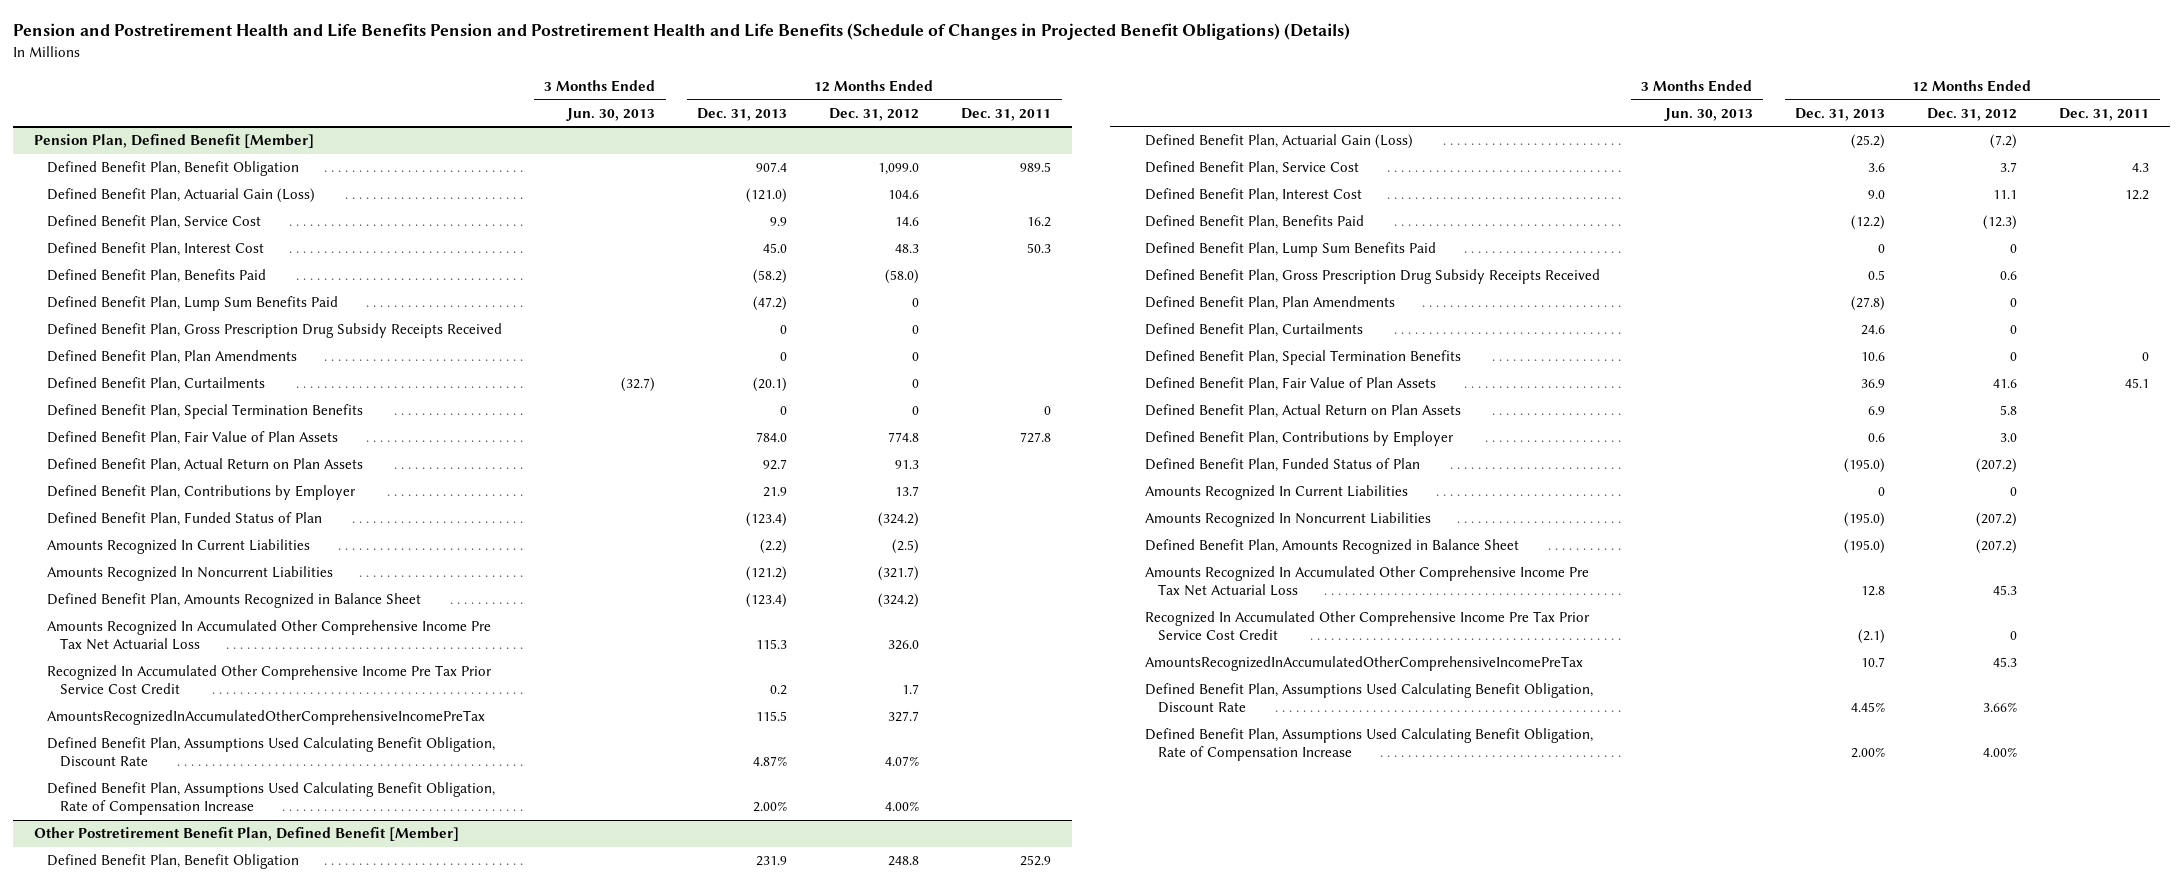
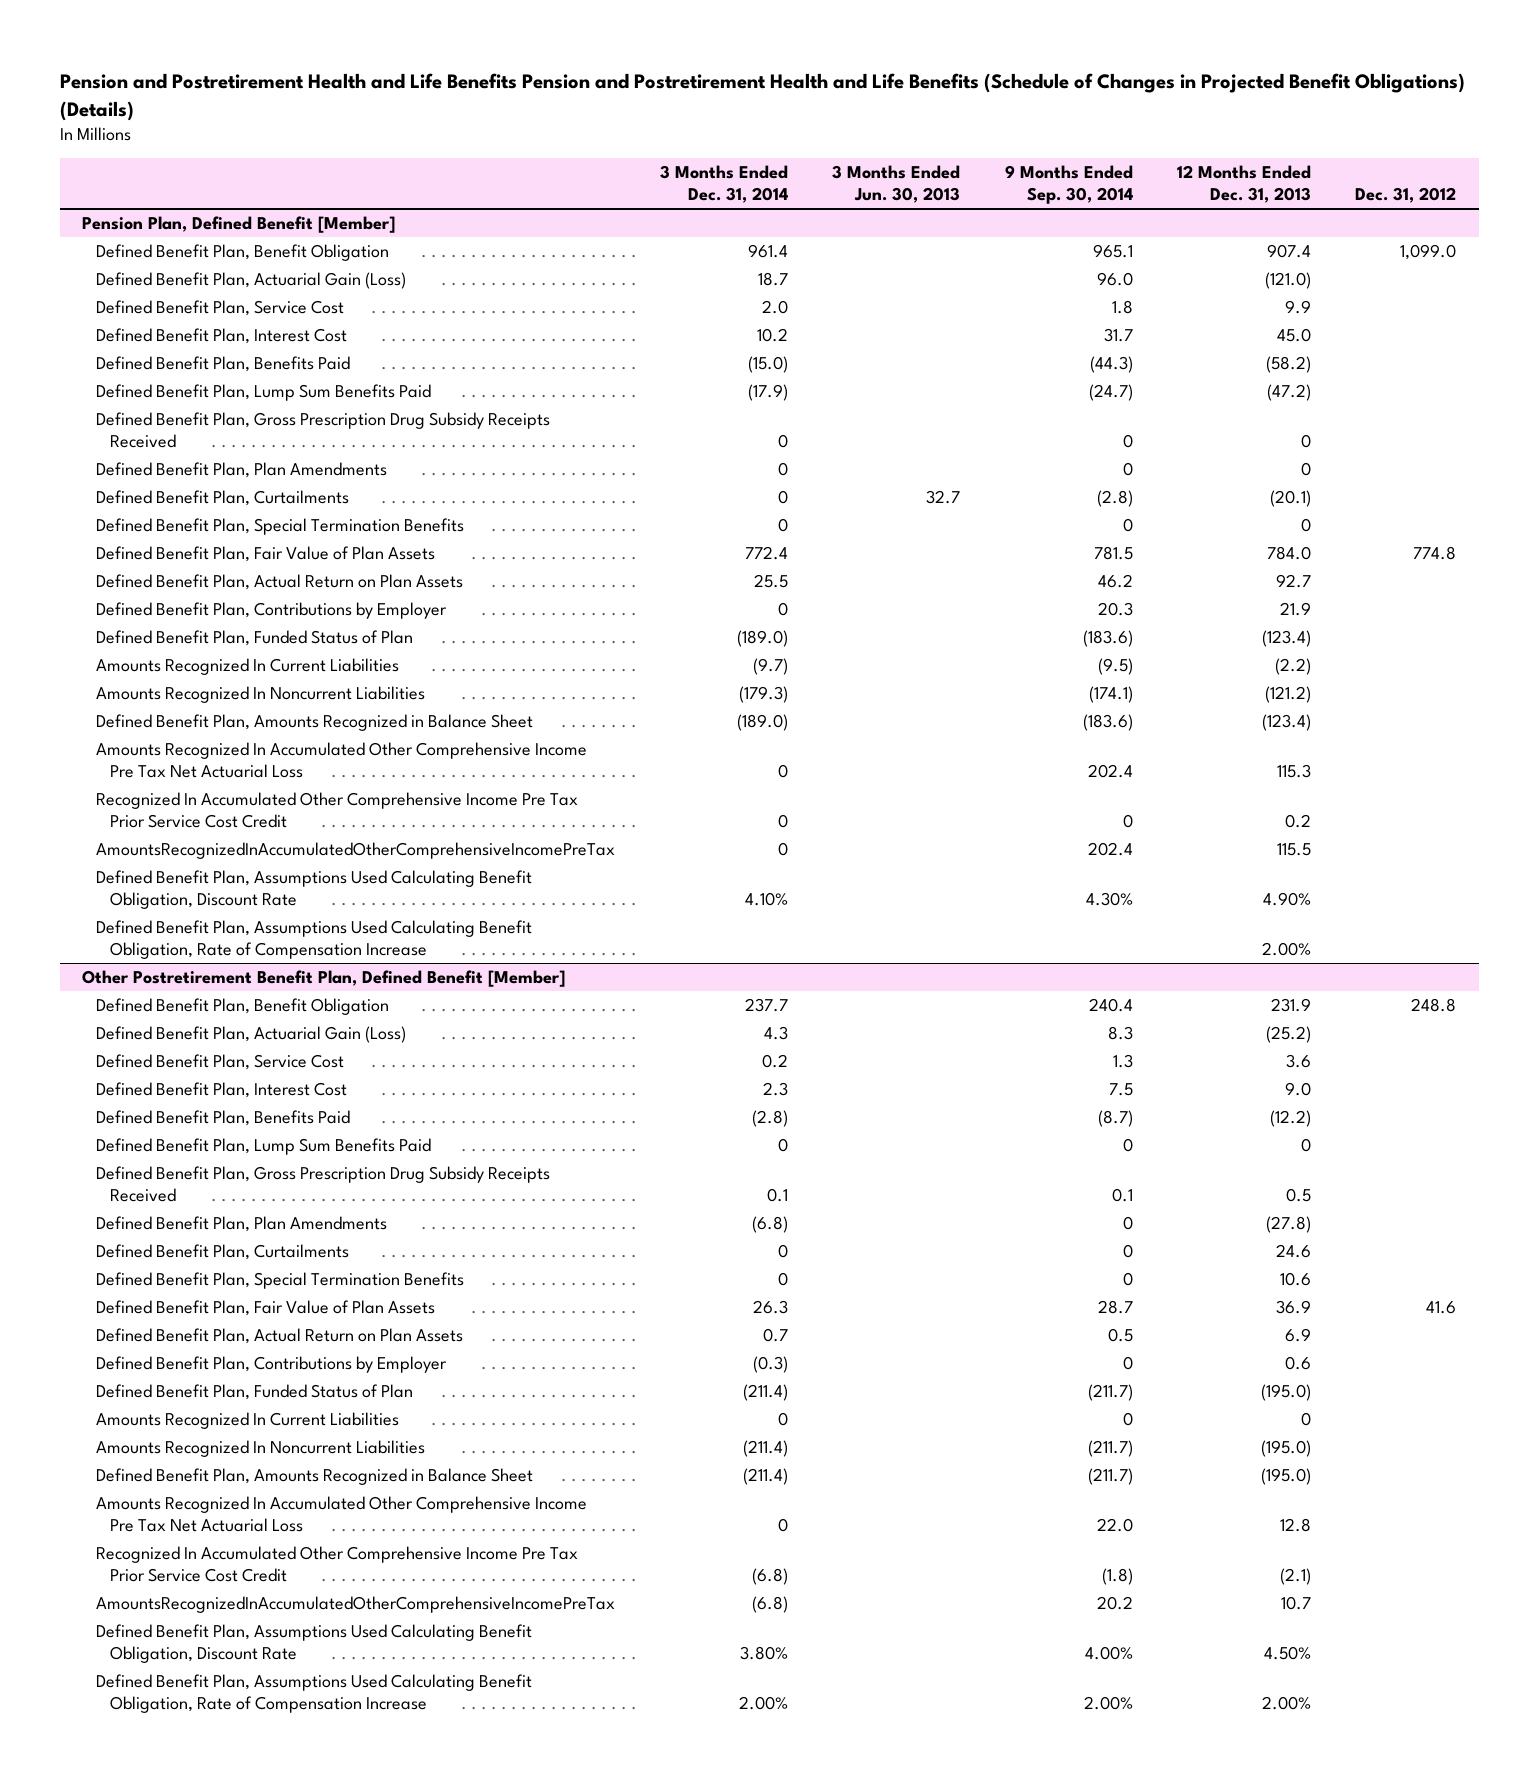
- | 3 Months Ended Jun. 30, 2013 | 12 Months Ended Dec. 31, 2013 | 12 Months Ended Dec. 31, 2012 | 12 Months Ended Dec. 31, 2011
+ | 3 Months Ended Dec. 31, 2014 | 3 Months Ended Jun. 30, 2013 | 9 Months Ended Sep. 30, 2014 | 12 Months Ended Dec. 31, 2013 | Dec. 31, 2012
@ Pension Plan, Defined Benefit [Member]
- Defined Benefit Plan, Curtailments | (32.7) | (20.1) | 0 |
+ Defined Benefit Plan, Curtailments | 0 | 32.7 | (2.8) | (20.1) |
- Defined Benefit Plan, Assumptions Used Calculating Benefit Obligation, Discount Rate | | 4.87% | 4.07% |
+ Defined Benefit Plan, Assumptions Used Calculating Benefit Obligation, Discount Rate | 4.10% | | 4.30% | 4.90% |
@ Other Postretirement Benefit Plan, Defined Benefit [Member]
- Defined Benefit Plan, Assumptions Used Calculating Benefit Obligation, Discount Rate | | 4.45% | 3.66% |
+ Defined Benefit Plan, Assumptions Used Calculating Benefit Obligation, Discount Rate | 3.80% | | 4.00% | 4.50% |

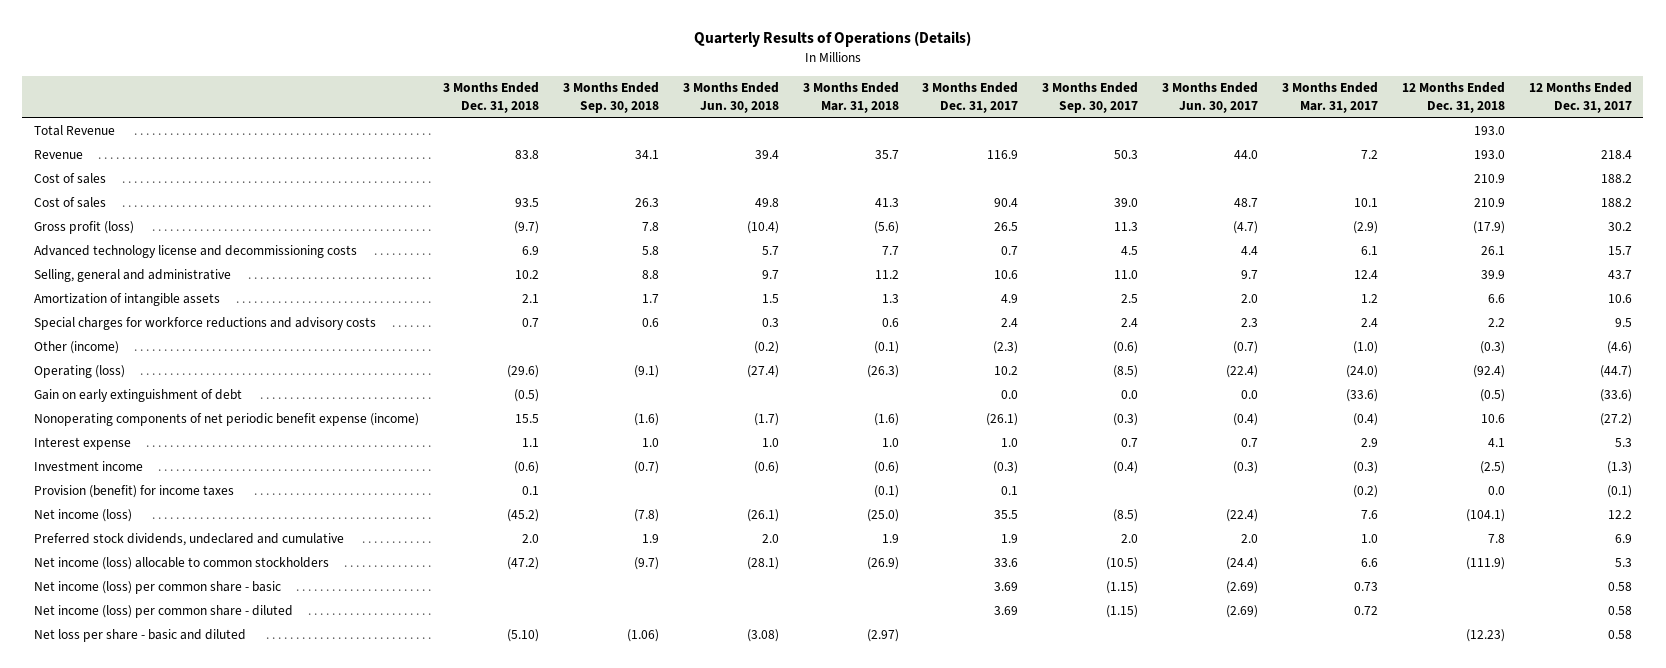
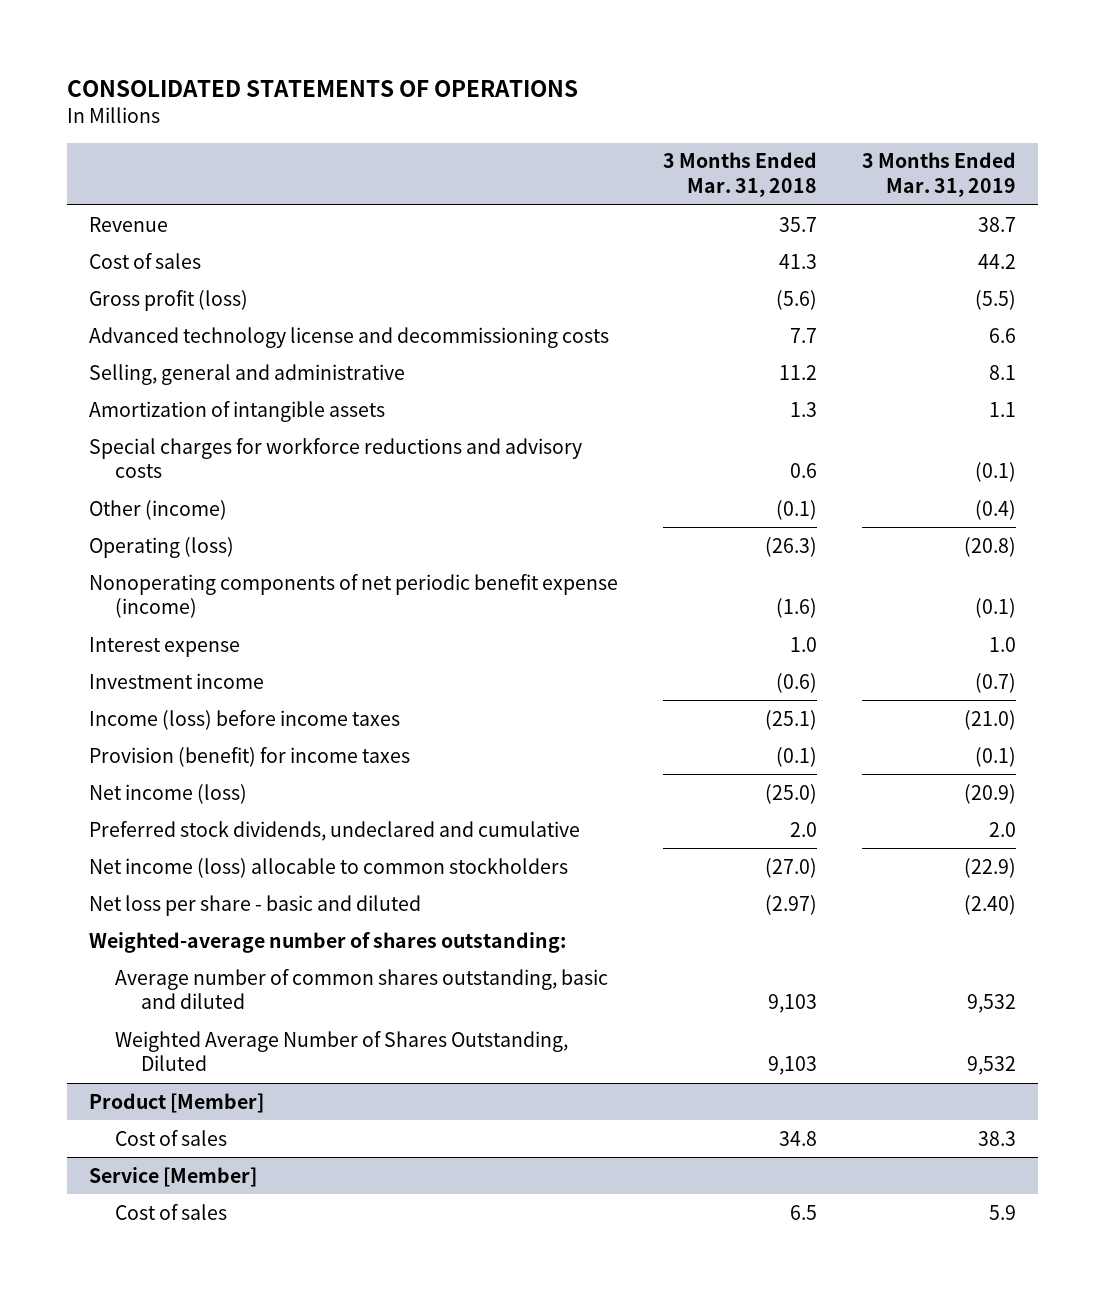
- Quarterly Results of Operations (Details)
+ CONSOLIDATED STATEMENTS OF OPERATIONS
- | 3 Months Ended Dec. 31, 2018 | 3 Months Ended Sep. 30, 2018 | 3 Months Ended Jun. 30, 2018 | 3 Months Ended Mar. 31, 2018 | 3 Months Ended Dec. 31, 2017 | 3 Months Ended Sep. 30, 2017 | 3 Months Ended Jun. 30, 2017 | 3 Months Ended Mar. 31, 2017 | 12 Months Ended Dec. 31, 2018 | 12 Months Ended Dec. 31, 2017
+ | 3 Months Ended Mar. 31, 2018 | 3 Months Ended Mar. 31, 2019
- Total Revenue | | | | | | | | | 193.0 |
- Cost of sales | | | | | | | | | 210.9 | 188.2
- Gain on early extinguishment of debt | (0.5) | | | | 0.0 | 0.0 | 0.0 | (33.6) | (0.5) | (33.6)
+ Income (loss) before income taxes | (25.1) | (21.0)
- Preferred stock dividends, undeclared and cumulative | 2.0 | 1.9 | 2.0 | 1.9 | 1.9 | 2.0 | 2.0 | 1.0 | 7.8 | 6.9
- Net income (loss) allocable to common stockholders | (47.2) | (9.7) | (28.1) | (26.9) | 33.6 | (10.5) | (24.4) | 6.6 | (111.9) | 5.3
- Net income (loss) per common share - basic | | | | | 3.69 | (1.15) | (2.69) | 0.73 | | 0.58
- Net income (loss) per common share - diluted | | | | | 3.69 | (1.15) | (2.69) | 0.72 | | 0.58
+ Preferred stock dividends, undeclared and cumulative | 2.0 | 2.0
+ Net income (loss) allocable to common stockholders | (27.0) | (22.9)
+ Weighted-average number of shares outstanding:
+ Average number of common shares outstanding, basic and diluted | 9,103 | 9,532
+ Weighted Average Number of Shares Outstanding, Diluted | 9,103 | 9,532
+ Product [Member]
+ Cost of sales | 34.8 | 38.3
+ Service [Member]
+ Cost of sales | 6.5 | 5.9

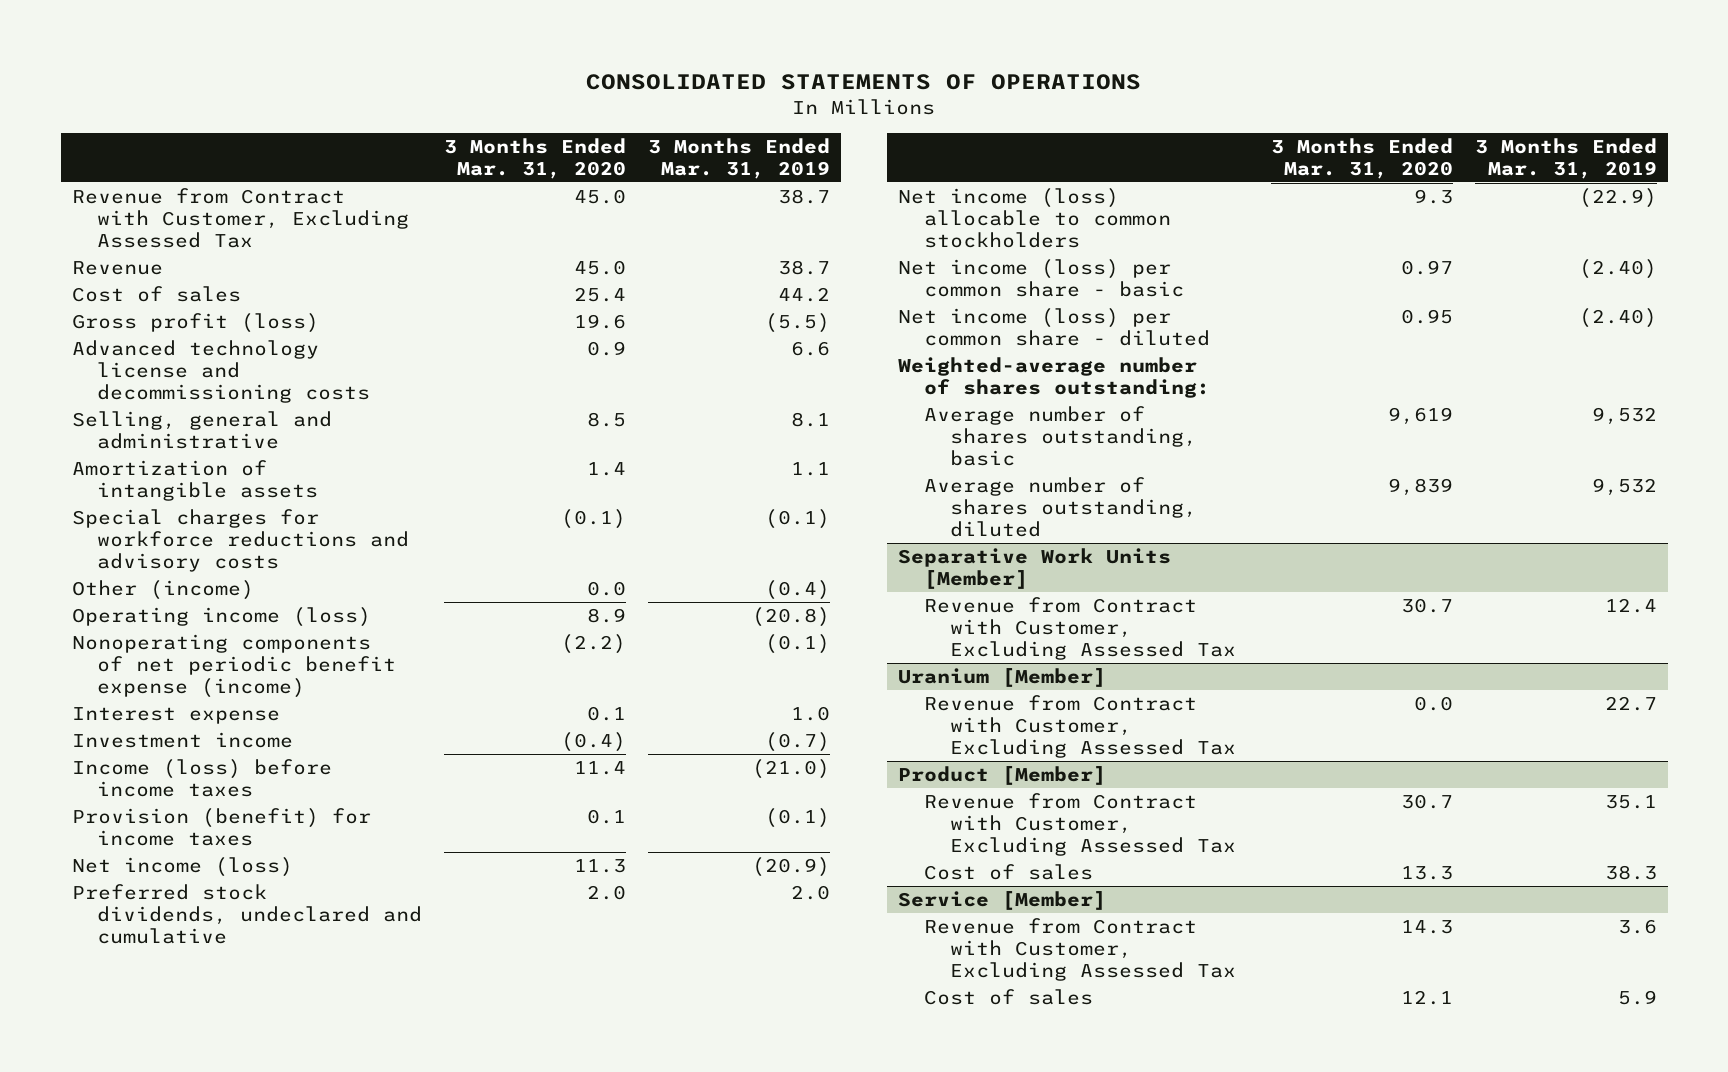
- | 3 Months Ended Mar. 31, 2018 | 3 Months Ended Mar. 31, 2019
+ | 3 Months Ended Mar. 31, 2020 | 3 Months Ended Mar. 31, 2019
+ Revenue from Contract with Customer, Excluding Assessed Tax | 45.0 | 38.7
- Operating (loss) | (26.3) | (20.8)
+ Operating income (loss) | 8.9 | (20.8)
- Net loss per share - basic and diluted | (2.97) | (2.40)
+ Net income (loss) per common share - basic | 0.97 | (2.40)
+ Net income (loss) per common share - diluted | 0.95 | (2.40)
- Average number of common shares outstanding, basic and diluted | 9,103 | 9,532
- Weighted Average Number of Shares Outstanding, Diluted | 9,103 | 9,532
+ Average number of shares outstanding, basic | 9,619 | 9,532
+ Average number of shares outstanding, diluted | 9,839 | 9,532
+ Separative Work Units [Member]
+ Revenue from Contract with Customer, Excluding Assessed Tax | 30.7 | 12.4
+ Uranium [Member]
+ Revenue from Contract with Customer, Excluding Assessed Tax | 0.0 | 22.7
@ Product [Member]
+ Revenue from Contract with Customer, Excluding Assessed Tax | 30.7 | 35.1
@ Service [Member]
+ Revenue from Contract with Customer, Excluding Assessed Tax | 14.3 | 3.6

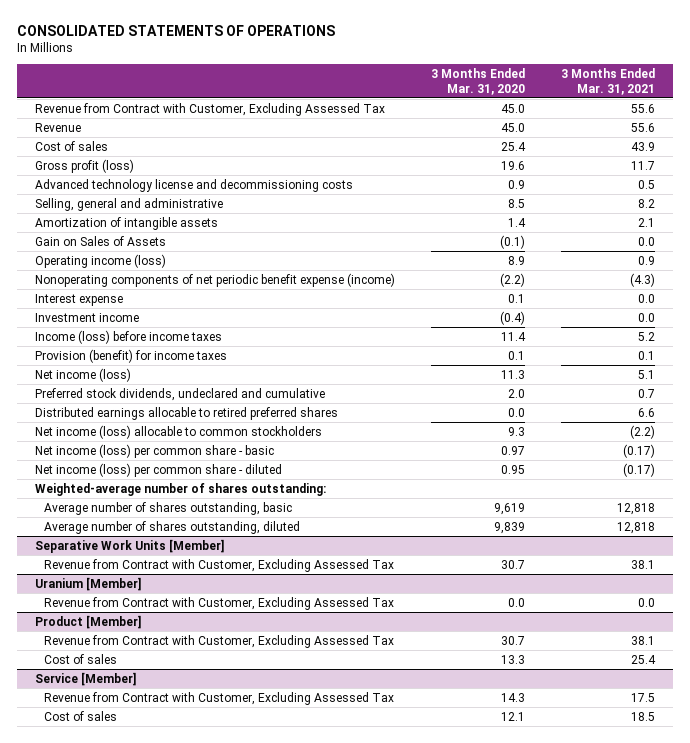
- | 3 Months Ended Mar. 31, 2020 | 3 Months Ended Mar. 31, 2019
+ | 3 Months Ended Mar. 31, 2020 | 3 Months Ended Mar. 31, 2021
- Special charges for workforce reductions and advisory costs | (0.1) | (0.1)
- Other (income) | 0.0 | (0.4)
+ Gain on Sales of Assets | (0.1) | 0.0
+ Distributed earnings allocable to retired preferred shares | 0.0 | 6.6

